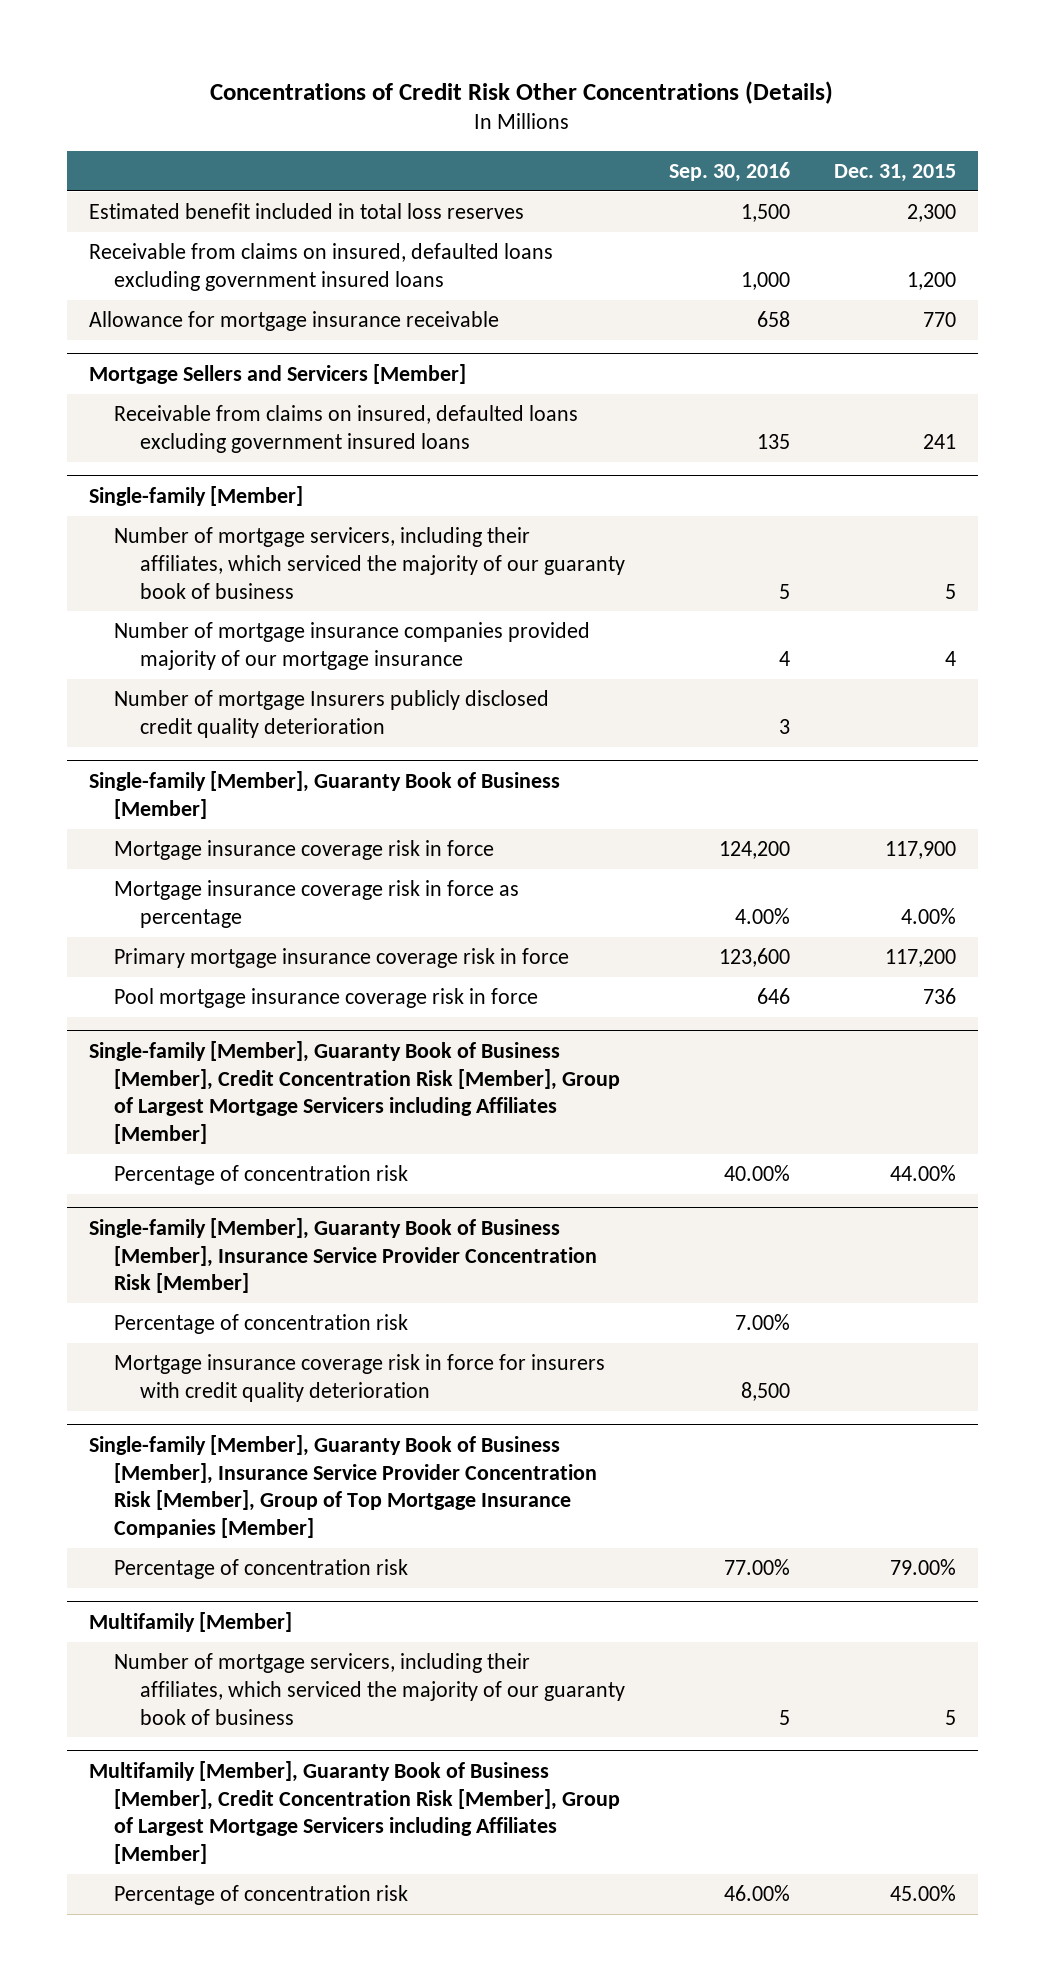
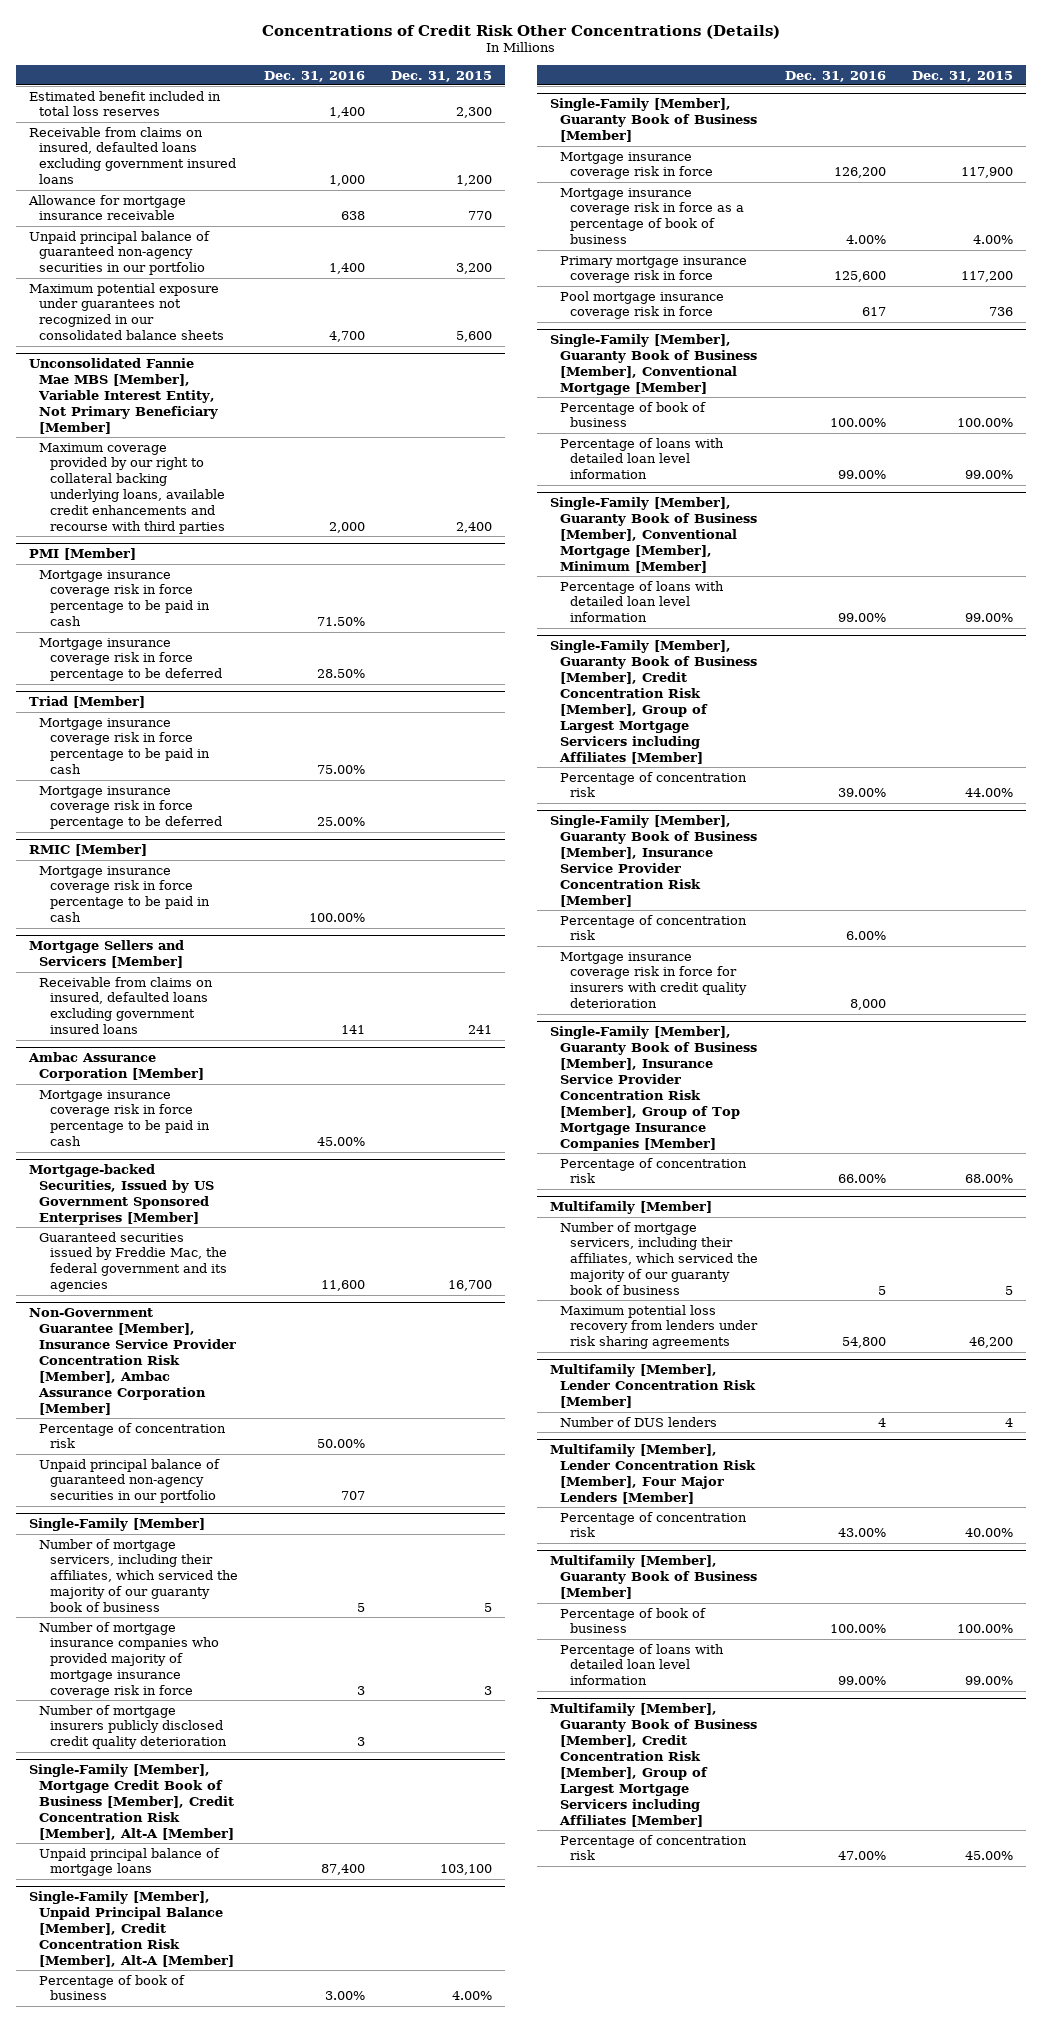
- | Sep. 30, 2016 | Dec. 31, 2015
+ | Dec. 31, 2016 | Dec. 31, 2015
+ Unpaid principal balance of guaranteed non-agency securities in our portfolio | 1,400 | 3,200
+ Maximum potential exposure under guarantees not recognized in our consolidated balance sheets | 4,700 | 5,600
+ Unconsolidated Fannie Mae MBS [Member], Variable Interest Entity, Not Primary Beneficiary [Member]
+ Maximum coverage provided by our right to collateral backing underlying loans, available credit enhancements and recourse with third parties | 2,000 | 2,400
+ PMI [Member]
+ Mortgage insurance coverage risk in force percentage to be paid in cash | 71.50% |
+ Mortgage insurance coverage risk in force percentage to be deferred | 28.50% |
+ Triad [Member]
+ Mortgage insurance coverage risk in force percentage to be paid in cash | 75.00% |
+ Mortgage insurance coverage risk in force percentage to be deferred | 25.00% |
+ RMIC [Member]
+ Mortgage insurance coverage risk in force percentage to be paid in cash | 100.00% |
- Single-family [Member]
+ Ambac Assurance Corporation [Member]
+ Mortgage insurance coverage risk in force percentage to be paid in cash | 45.00% |
+ Mortgage-backed Securities, Issued by US Government Sponsored Enterprises [Member]
+ Guaranteed securities issued by Freddie Mac, the federal government and its agencies | 11,600 | 16,700
+ Non-Government Guarantee [Member], Insurance Service Provider Concentration Risk [Member], Ambac Assurance Corporation [Member]
+ Percentage of concentration risk | 50.00% |
+ Unpaid principal balance of guaranteed non-agency securities in our portfolio | 707 |
+ Single-Family [Member]
- Number of mortgage insurance companies provided majority of our mortgage insurance | 4 | 4
- Number of mortgage Insurers publicly disclosed credit quality deterioration | 3 |
- Single-family [Member], Guaranty Book of Business [Member]
+ Number of mortgage insurance companies who provided majority of mortgage insurance coverage risk in force | 3 | 3
+ Number of mortgage insurers publicly disclosed credit quality deterioration | 3 |
+ Single-Family [Member], Mortgage Credit Book of Business [Member], Credit Concentration Risk [Member], Alt-A [Member]
+ Unpaid principal balance of mortgage loans | 87,400 | 103,100
+ Single-Family [Member], Unpaid Principal Balance [Member], Credit Concentration Risk [Member], Alt-A [Member]
+ Percentage of book of business | 3.00% | 4.00%
+ Single-Family [Member], Guaranty Book of Business [Member]
- Mortgage insurance coverage risk in force as percentage | 4.00% | 4.00%
+ Mortgage insurance coverage risk in force as a percentage of book of business | 4.00% | 4.00%
- Single-family [Member], Guaranty Book of Business [Member], Credit Concentration Risk [Member], Group of Largest Mortgage Servicers including Affiliates [Member]
+ Single-Family [Member], Guaranty Book of Business [Member], Conventional Mortgage [Member]
+ Percentage of book of business | 100.00% | 100.00%
+ Percentage of loans with detailed loan level information | 99.00% | 99.00%
+ Single-Family [Member], Guaranty Book of Business [Member], Conventional Mortgage [Member], Minimum [Member]
+ Percentage of loans with detailed loan level information | 99.00% | 99.00%
+ Single-Family [Member], Guaranty Book of Business [Member], Credit Concentration Risk [Member], Group of Largest Mortgage Servicers including Affiliates [Member]
- Single-family [Member], Guaranty Book of Business [Member], Insurance Service Provider Concentration Risk [Member]
+ Single-Family [Member], Guaranty Book of Business [Member], Insurance Service Provider Concentration Risk [Member]
- Single-family [Member], Guaranty Book of Business [Member], Insurance Service Provider Concentration Risk [Member], Group of Top Mortgage Insurance Companies [Member]
- Percentage of concentration risk | 77.00% | 79.00%
+ Single-Family [Member], Guaranty Book of Business [Member], Insurance Service Provider Concentration Risk [Member], Group of Top Mortgage Insurance Companies [Member]
+ Percentage of concentration risk | 66.00% | 68.00%
@ Multifamily [Member]
+ Maximum potential loss recovery from lenders under risk sharing agreements | 54,800 | 46,200
+ Multifamily [Member], Lender Concentration Risk [Member]
+ Number of DUS lenders | 4 | 4
+ Multifamily [Member], Lender Concentration Risk [Member], Four Major Lenders [Member]
+ Percentage of concentration risk | 43.00% | 40.00%
+ Multifamily [Member], Guaranty Book of Business [Member]
+ Percentage of book of business | 100.00% | 100.00%
+ Percentage of loans with detailed loan level information | 99.00% | 99.00%

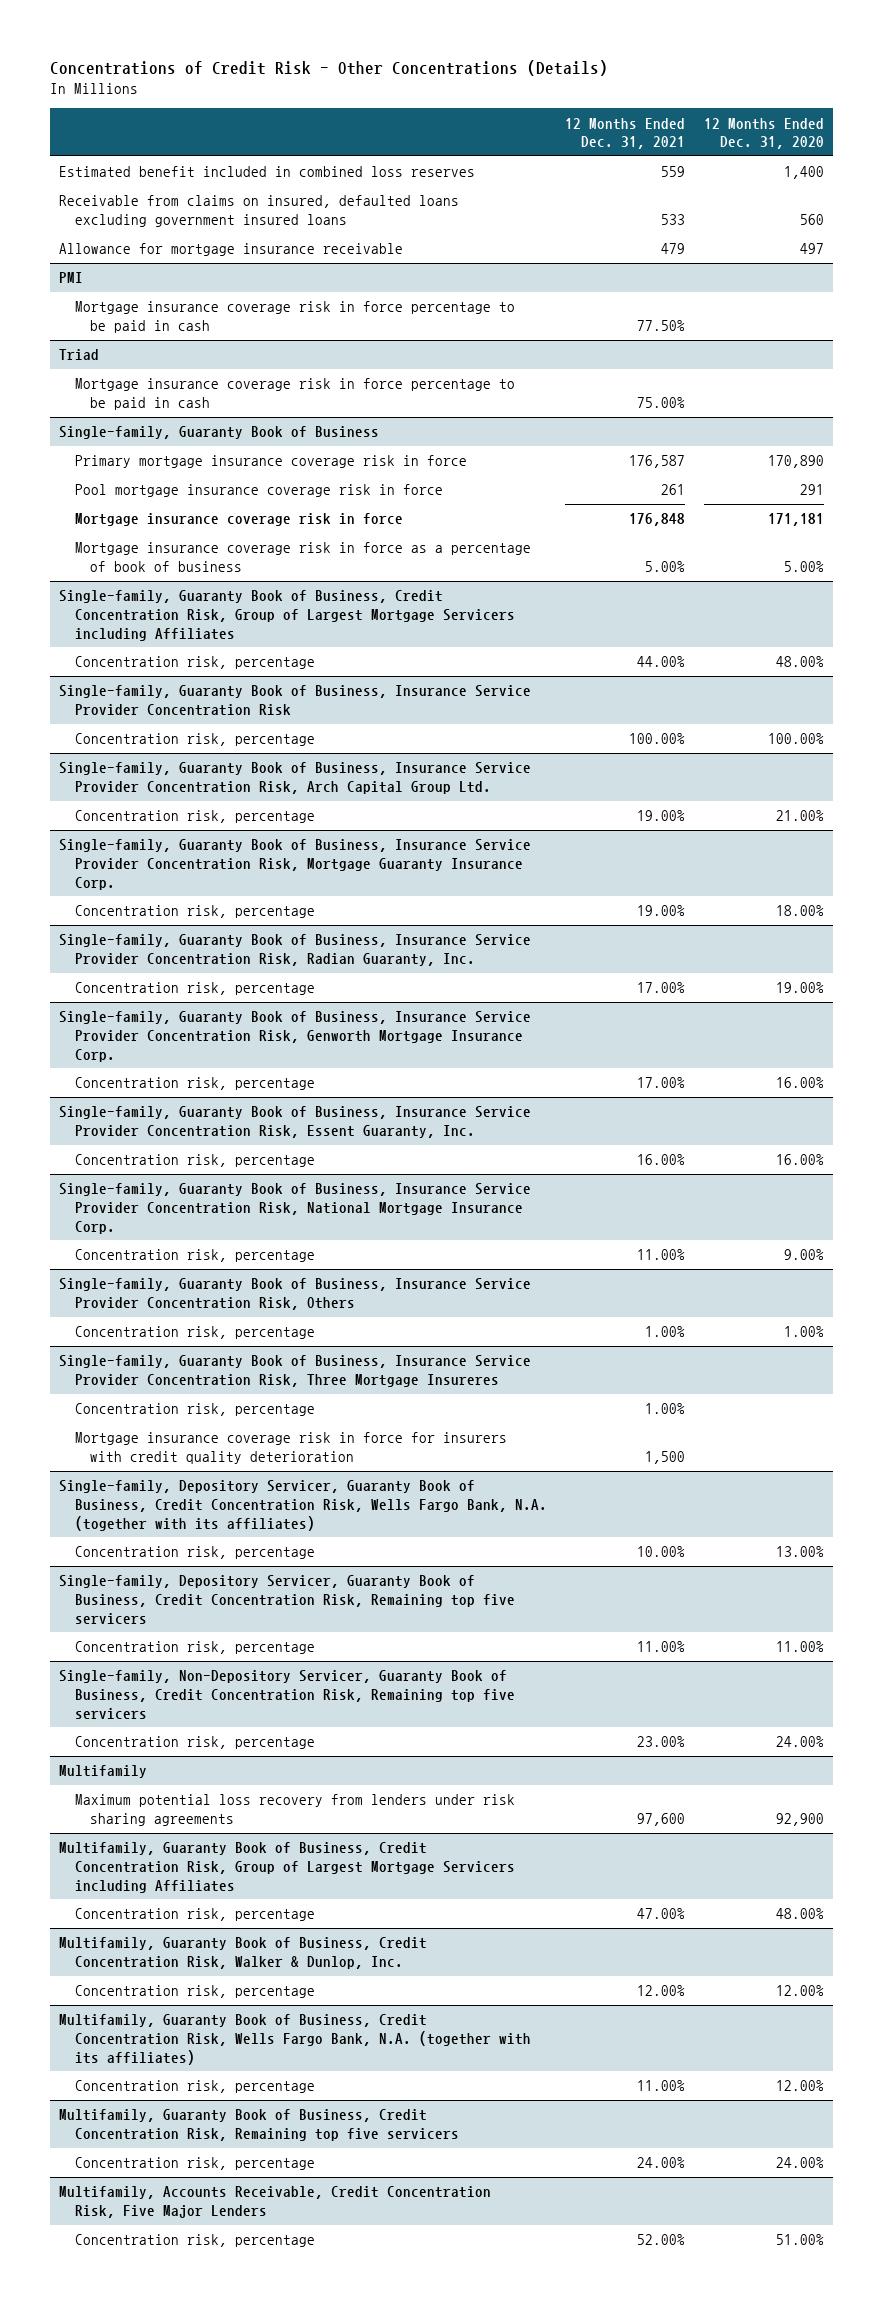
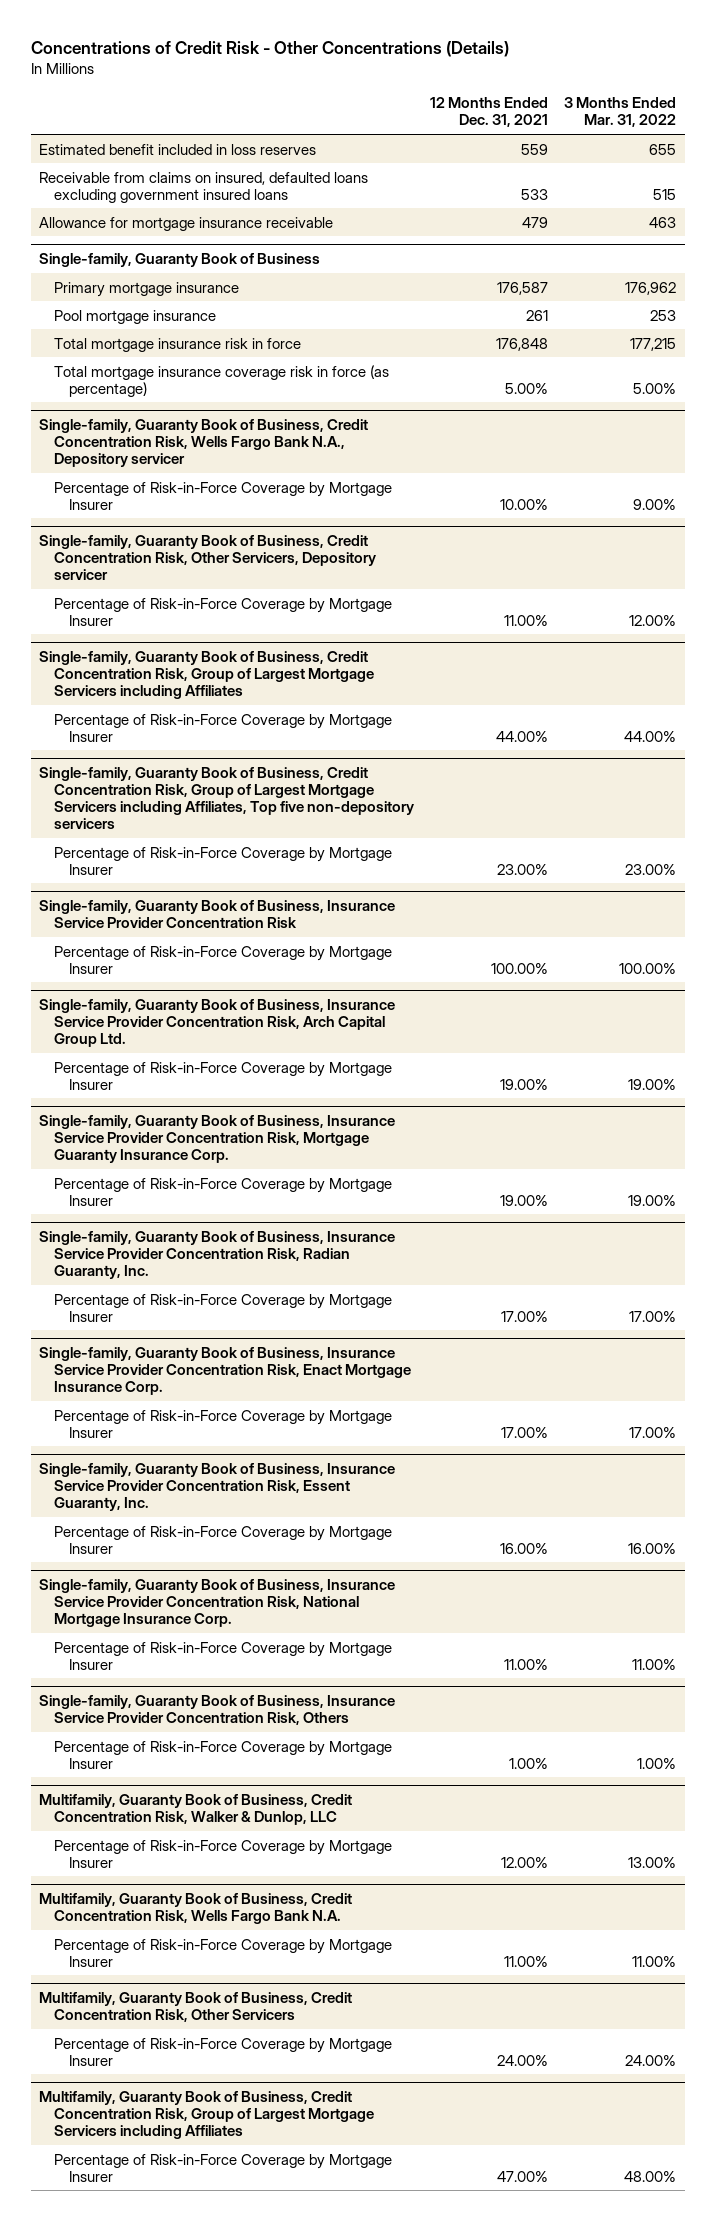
- | 12 Months Ended Dec. 31, 2021 | 12 Months Ended Dec. 31, 2020
+ | 12 Months Ended Dec. 31, 2021 | 3 Months Ended Mar. 31, 2022
- Estimated benefit included in combined loss reserves | 559 | 1,400
+ Estimated benefit included in loss reserves | 559 | 655
- PMI
- Mortgage insurance coverage risk in force percentage to be paid in cash | 77.50% |
- Triad
- Mortgage insurance coverage risk in force percentage to be paid in cash | 75.00% |
@ Single-family, Guaranty Book of Business
- Primary mortgage insurance coverage risk in force | 176,587 | 170,890
- Pool mortgage insurance coverage risk in force | 261 | 291
- Mortgage insurance coverage risk in force | 176,848 | 171,181
- Mortgage insurance coverage risk in force as a percentage of book of business | 5.00% | 5.00%
+ Primary mortgage insurance | 176,587 | 176,962
+ Pool mortgage insurance | 261 | 253
+ Total mortgage insurance risk in force | 176,848 | 177,215
+ Total mortgage insurance coverage risk in force (as percentage) | 5.00% | 5.00%
+ Single-family, Guaranty Book of Business, Credit Concentration Risk, Wells Fargo Bank N.A., Depository servicer
+ Percentage of Risk-in-Force Coverage by Mortgage Insurer | 10.00% | 9.00%
+ Single-family, Guaranty Book of Business, Credit Concentration Risk, Other Servicers, Depository servicer
+ Percentage of Risk-in-Force Coverage by Mortgage Insurer | 11.00% | 12.00%
@ Single-family, Guaranty Book of Business, Credit Concentration Risk, Group of Largest Mortgage Servicers including Affiliates
- Concentration risk, percentage | 44.00% | 48.00%
+ Percentage of Risk-in-Force Coverage by Mortgage Insurer | 44.00% | 44.00%
+ Single-family, Guaranty Book of Business, Credit Concentration Risk, Group of Largest Mortgage Servicers including Affiliates, Top five non-depository servicers
+ Percentage of Risk-in-Force Coverage by Mortgage Insurer | 23.00% | 23.00%
@ Single-family, Guaranty Book of Business, Insurance Service Provider Concentration Risk
- Concentration risk, percentage | 100.00% | 100.00%
+ Percentage of Risk-in-Force Coverage by Mortgage Insurer | 100.00% | 100.00%
@ Single-family, Guaranty Book of Business, Insurance Service Provider Concentration Risk, Arch Capital Group Ltd.
- Concentration risk, percentage | 19.00% | 21.00%
+ Percentage of Risk-in-Force Coverage by Mortgage Insurer | 19.00% | 19.00%
@ Single-family, Guaranty Book of Business, Insurance Service Provider Concentration Risk, Mortgage Guaranty Insurance Corp.
- Concentration risk, percentage | 19.00% | 18.00%
+ Percentage of Risk-in-Force Coverage by Mortgage Insurer | 19.00% | 19.00%
@ Single-family, Guaranty Book of Business, Insurance Service Provider Concentration Risk, Radian Guaranty, Inc.
- Concentration risk, percentage | 17.00% | 19.00%
- Single-family, Guaranty Book of Business, Insurance Service Provider Concentration Risk, Genworth Mortgage Insurance Corp.
- Concentration risk, percentage | 17.00% | 16.00%
@ Single-family, Guaranty Book of Business, Insurance Service Provider Concentration Risk, Radian Guaranty, Inc.
+ Percentage of Risk-in-Force Coverage by Mortgage Insurer | 17.00% | 17.00%
+ Single-family, Guaranty Book of Business, Insurance Service Provider Concentration Risk, Enact Mortgage Insurance Corp.
+ Percentage of Risk-in-Force Coverage by Mortgage Insurer | 17.00% | 17.00%
@ Single-family, Guaranty Book of Business, Insurance Service Provider Concentration Risk, Essent Guaranty, Inc.
- Concentration risk, percentage | 16.00% | 16.00%
+ Percentage of Risk-in-Force Coverage by Mortgage Insurer | 16.00% | 16.00%
@ Single-family, Guaranty Book of Business, Insurance Service Provider Concentration Risk, National Mortgage Insurance Corp.
- Concentration risk, percentage | 11.00% | 9.00%
+ Percentage of Risk-in-Force Coverage by Mortgage Insurer | 11.00% | 11.00%
@ Single-family, Guaranty Book of Business, Insurance Service Provider Concentration Risk, Others
- Concentration risk, percentage | 1.00% | 1.00%
- Single-family, Guaranty Book of Business, Insurance Service Provider Concentration Risk, Three Mortgage Insureres
- Concentration risk, percentage | 1.00% |
- Mortgage insurance coverage risk in force for insurers with credit quality deterioration | 1,500 |
- Single-family, Depository Servicer, Guaranty Book of Business, Credit Concentration Risk, Wells Fargo Bank, N.A. (together with its affiliates)
- Concentration risk, percentage | 10.00% | 13.00%
- Single-family, Depository Servicer, Guaranty Book of Business, Credit Concentration Risk, Remaining top five servicers
- Concentration risk, percentage | 11.00% | 11.00%
- Single-family, Non-Depository Servicer, Guaranty Book of Business, Credit Concentration Risk, Remaining top five servicers
- Concentration risk, percentage | 23.00% | 24.00%
- Multifamily
- Maximum potential loss recovery from lenders under risk sharing agreements | 97,600 | 92,900
@ Single-family, Guaranty Book of Business, Insurance Service Provider Concentration Risk, Others
+ Percentage of Risk-in-Force Coverage by Mortgage Insurer | 1.00% | 1.00%
+ Multifamily, Guaranty Book of Business, Credit Concentration Risk, Walker & Dunlop, LLC
+ Percentage of Risk-in-Force Coverage by Mortgage Insurer | 12.00% | 13.00%
+ Multifamily, Guaranty Book of Business, Credit Concentration Risk, Wells Fargo Bank N.A.
+ Percentage of Risk-in-Force Coverage by Mortgage Insurer | 11.00% | 11.00%
+ Multifamily, Guaranty Book of Business, Credit Concentration Risk, Other Servicers
+ Percentage of Risk-in-Force Coverage by Mortgage Insurer | 24.00% | 24.00%
@ Multifamily, Guaranty Book of Business, Credit Concentration Risk, Group of Largest Mortgage Servicers including Affiliates
- Concentration risk, percentage | 47.00% | 48.00%
- Multifamily, Guaranty Book of Business, Credit Concentration Risk, Walker & Dunlop, Inc.
- Concentration risk, percentage | 12.00% | 12.00%
- Multifamily, Guaranty Book of Business, Credit Concentration Risk, Wells Fargo Bank, N.A. (together with its affiliates)
- Concentration risk, percentage | 11.00% | 12.00%
- Multifamily, Guaranty Book of Business, Credit Concentration Risk, Remaining top five servicers
- Concentration risk, percentage | 24.00% | 24.00%
- Multifamily, Accounts Receivable, Credit Concentration Risk, Five Major Lenders
- Concentration risk, percentage | 52.00% | 51.00%
@ Multifamily, Guaranty Book of Business, Credit Concentration Risk, Group of Largest Mortgage Servicers including Affiliates
+ Percentage of Risk-in-Force Coverage by Mortgage Insurer | 47.00% | 48.00%

